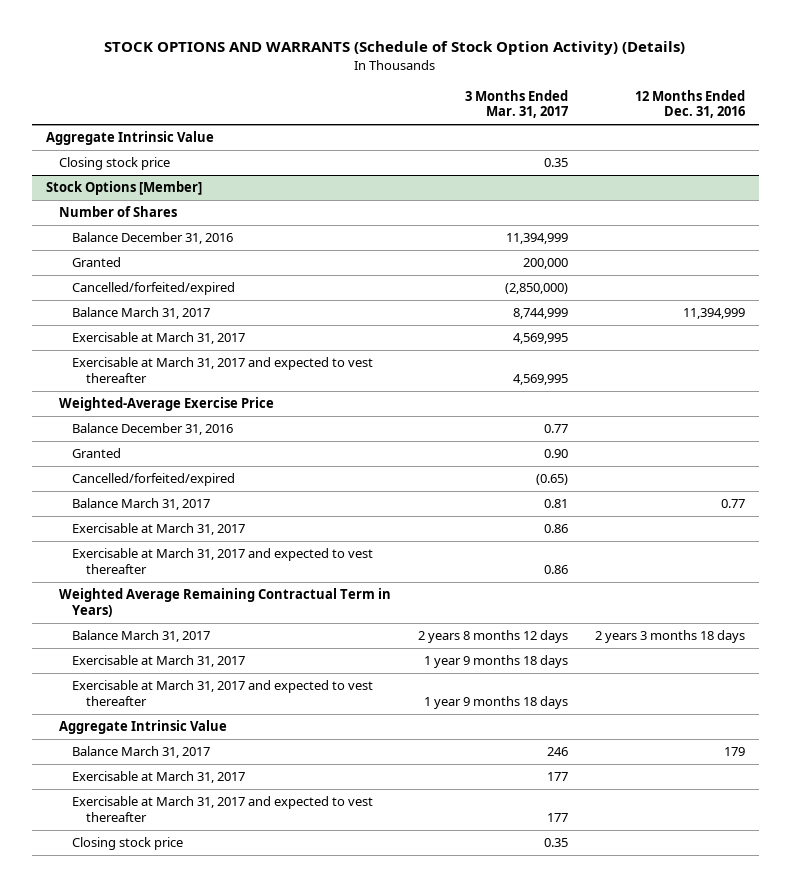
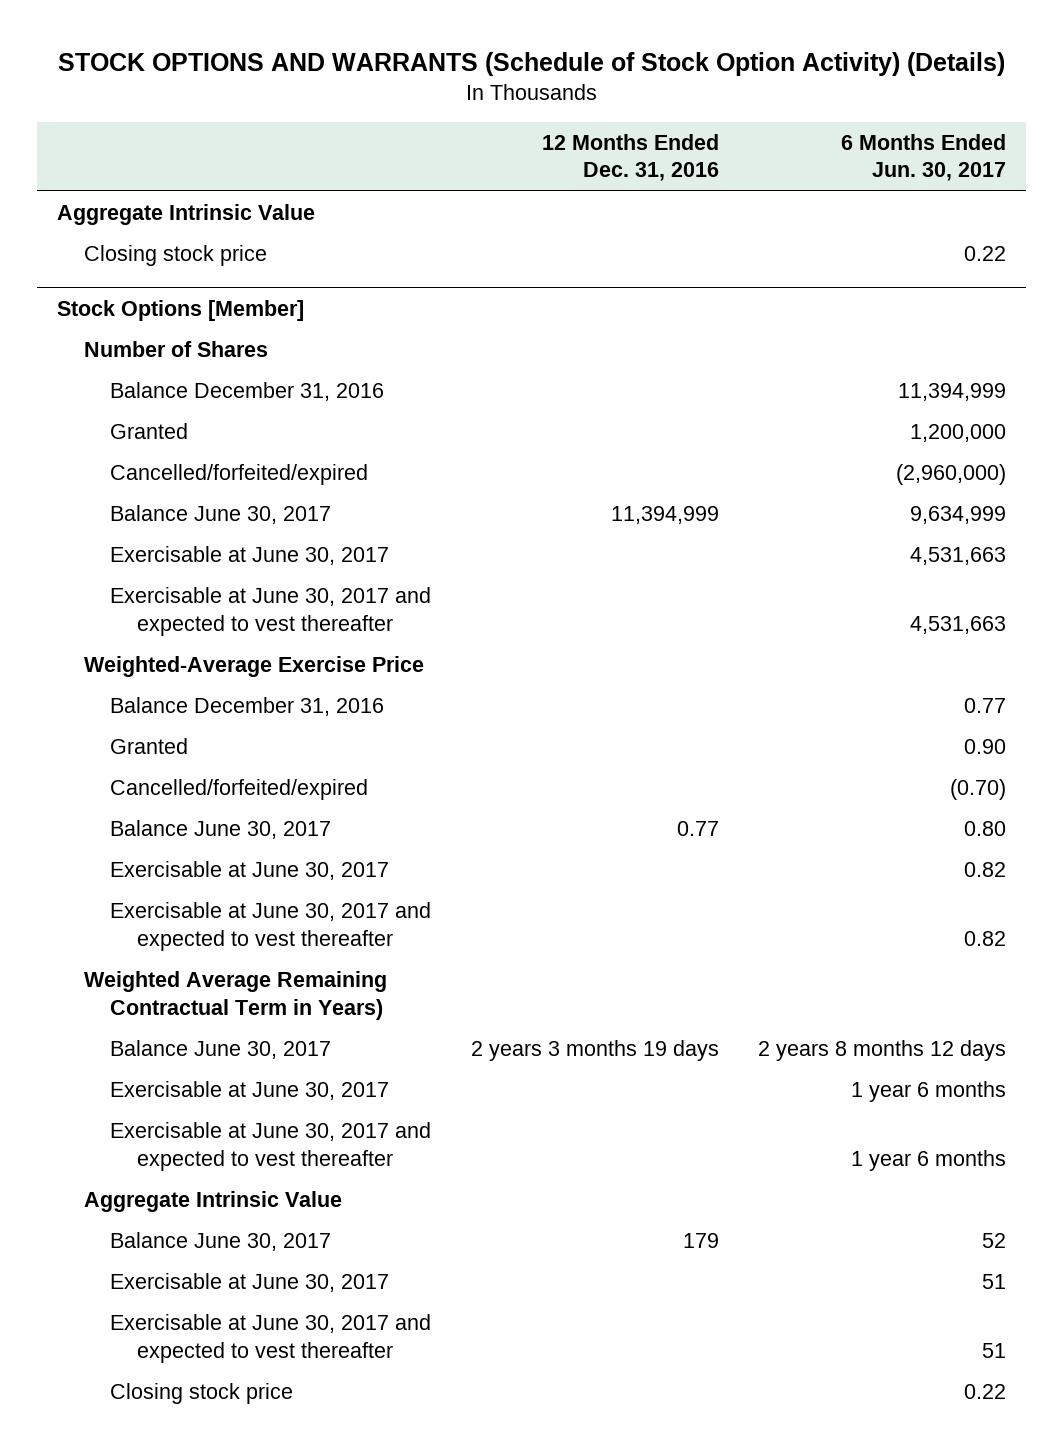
- | 3 Months Ended Mar. 31, 2017 | 12 Months Ended Dec. 31, 2016
+ | 12 Months Ended Dec. 31, 2016 | 6 Months Ended Jun. 30, 2017
@ Stock Options [Member]
- Balance March 31, 2017 | 8,744,999 | 11,394,999
- Exercisable at March 31, 2017 | 4,569,995 |
- Exercisable at March 31, 2017 and expected to vest thereafter | 4,569,995 |
+ Balance June 30, 2017 | 11,394,999 | 9,634,999
+ Exercisable at June 30, 2017 | | 4,531,663
+ Exercisable at June 30, 2017 and expected to vest thereafter | | 4,531,663
- Balance March 31, 2017 | 0.81 | 0.77
- Exercisable at March 31, 2017 | 0.86 |
- Exercisable at March 31, 2017 and expected to vest thereafter | 0.86 |
+ Balance June 30, 2017 | 0.77 | 0.80
+ Exercisable at June 30, 2017 | | 0.82
+ Exercisable at June 30, 2017 and expected to vest thereafter | | 0.82
- Balance March 31, 2017 | 2 years 8 months 12 days | 2 years 3 months 18 days
- Exercisable at March 31, 2017 | 1 year 9 months 18 days |
- Exercisable at March 31, 2017 and expected to vest thereafter | 1 year 9 months 18 days |
+ Balance June 30, 2017 | 2 years 3 months 19 days | 2 years 8 months 12 days
+ Exercisable at June 30, 2017 | | 1 year 6 months
+ Exercisable at June 30, 2017 and expected to vest thereafter | | 1 year 6 months
- Balance March 31, 2017 | 246 | 179
- Exercisable at March 31, 2017 | 177 |
- Exercisable at March 31, 2017 and expected to vest thereafter | 177 |
+ Balance June 30, 2017 | 179 | 52
+ Exercisable at June 30, 2017 | | 51
+ Exercisable at June 30, 2017 and expected to vest thereafter | | 51

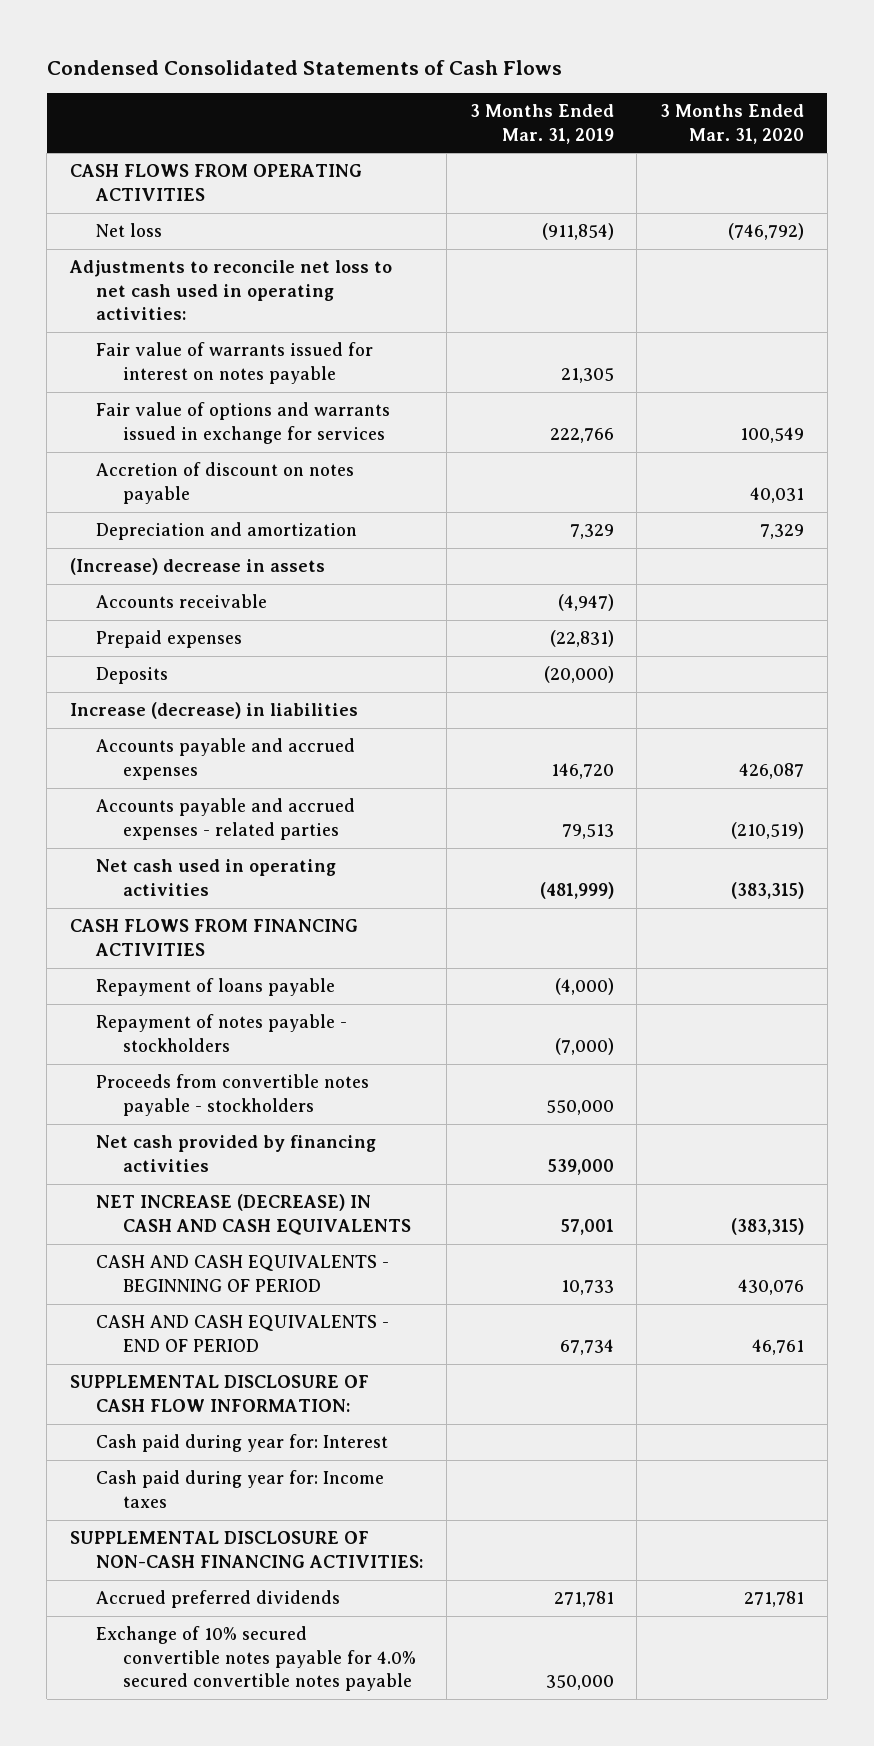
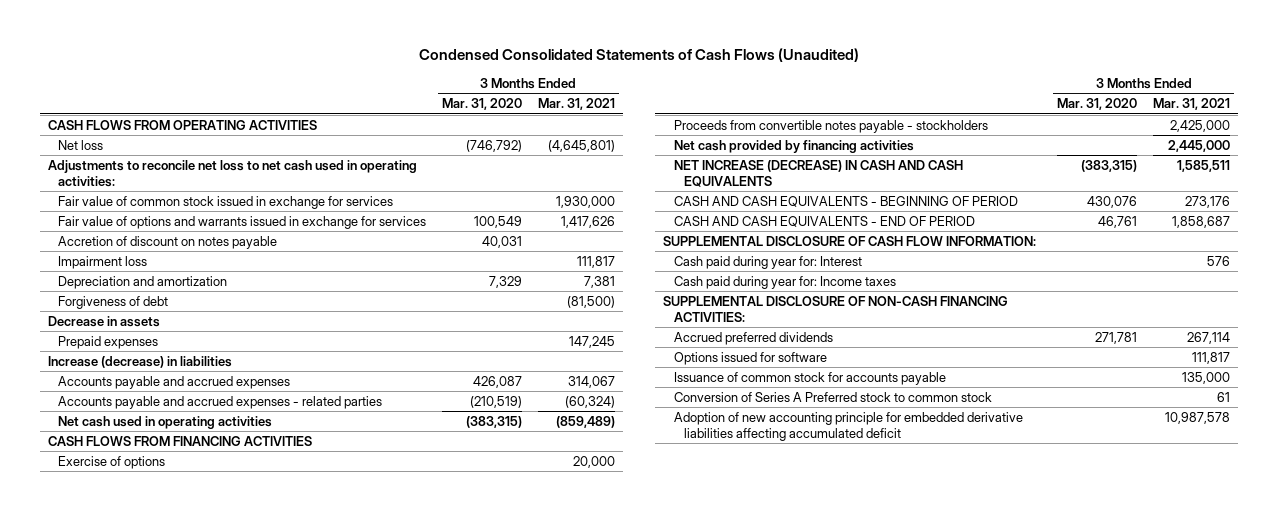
- Condensed Consolidated Statements of Cash Flows
+ Condensed Consolidated Statements of Cash Flows (Unaudited)
- | 3 Months Ended Mar. 31, 2019 | 3 Months Ended Mar. 31, 2020
+ | 3 Months Ended Mar. 31, 2020 | 3 Months Ended Mar. 31, 2021
- Fair value of warrants issued for interest on notes payable | 21,305 |
+ Fair value of common stock issued in exchange for services | | 1,930,000
+ Impairment loss | | 111,817
- (Increase) decrease in assets
- Accounts receivable | (4,947) |
+ Forgiveness of debt | | (81,500)
+ Decrease in assets
- Deposits | (20,000) |
- Repayment of loans payable | (4,000) |
- Repayment of notes payable - stockholders | (7,000) |
+ Exercise of options | | 20,000
- Exchange of 10% secured convertible notes payable for 4.0% secured convertible notes payable | 350,000 |
+ Options issued for software | | 111,817
+ Issuance of common stock for accounts payable | | 135,000
+ Conversion of Series A Preferred stock to common stock | | 61
+ Adoption of new accounting principle for embedded derivative liabilities affecting accumulated deficit | | 10,987,578

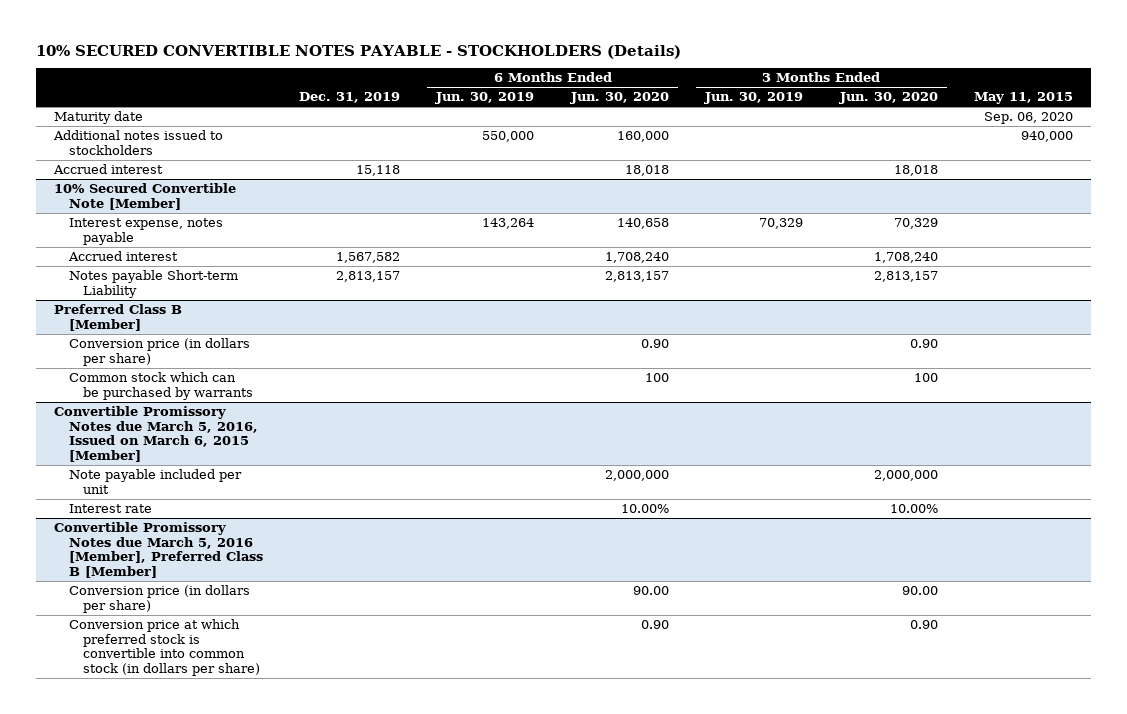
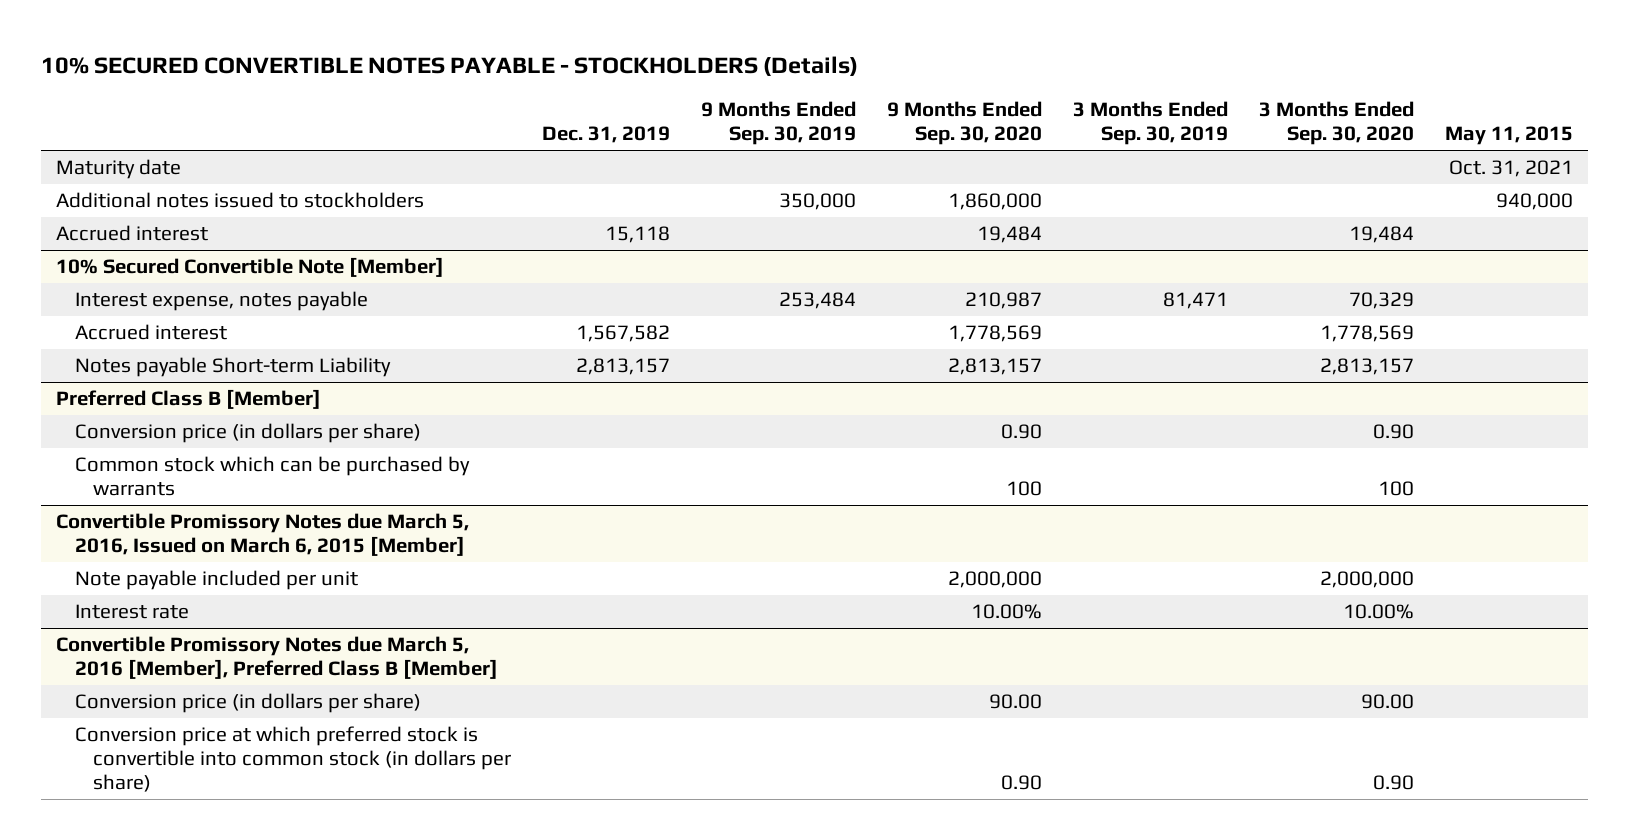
- | Dec. 31, 2019 | 6 Months Ended Jun. 30, 2019 | 6 Months Ended Jun. 30, 2020 | 3 Months Ended Jun. 30, 2019 | 3 Months Ended Jun. 30, 2020 | May 11, 2015
+ | Dec. 31, 2019 | 9 Months Ended Sep. 30, 2019 | 9 Months Ended Sep. 30, 2020 | 3 Months Ended Sep. 30, 2019 | 3 Months Ended Sep. 30, 2020 | May 11, 2015
- Maturity date | | | | | | Sep. 06, 2020
+ Maturity date | | | | | | Oct. 31, 2021

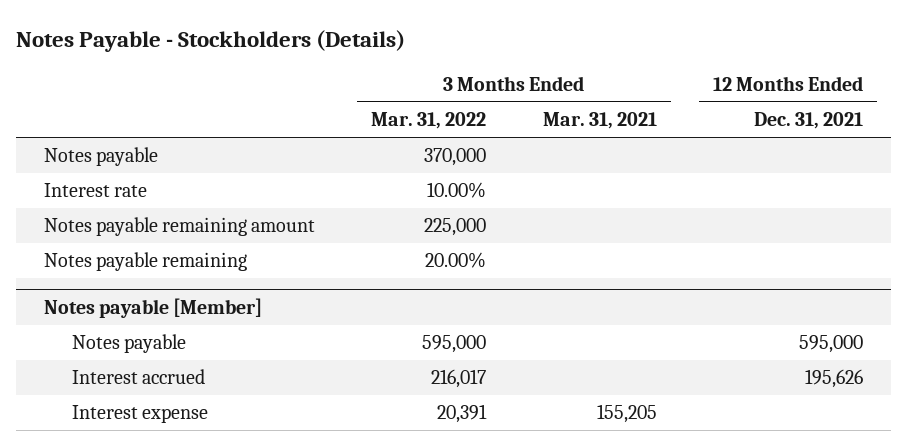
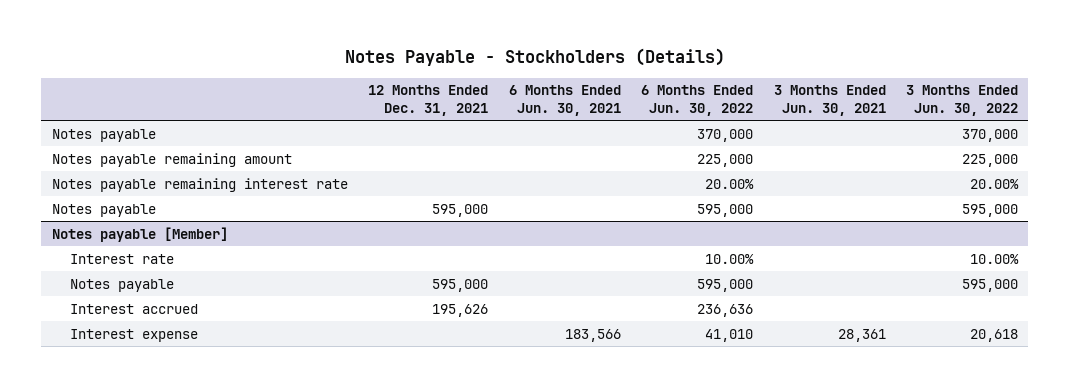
- | 3 Months Ended Mar. 31, 2022 | 3 Months Ended Mar. 31, 2021 | 12 Months Ended Dec. 31, 2021
+ | 12 Months Ended Dec. 31, 2021 | 6 Months Ended Jun. 30, 2021 | 6 Months Ended Jun. 30, 2022 | 3 Months Ended Jun. 30, 2021 | 3 Months Ended Jun. 30, 2022
- Interest rate | 10.00% | |
- Notes payable remaining | 20.00% | |
+ Notes payable remaining interest rate | | | 20.00% | | 20.00%
+ Notes payable | 595,000 | | 595,000 | | 595,000
@ Notes payable [Member]
+ Interest rate | | | 10.00% | | 10.00%

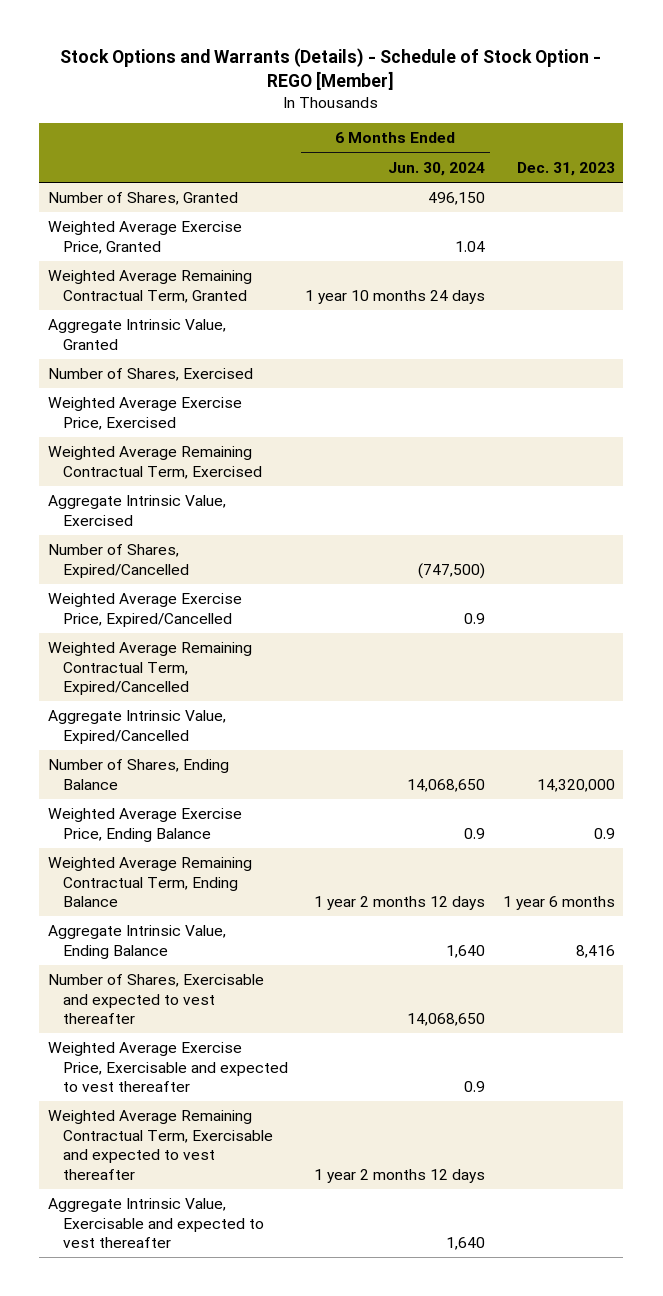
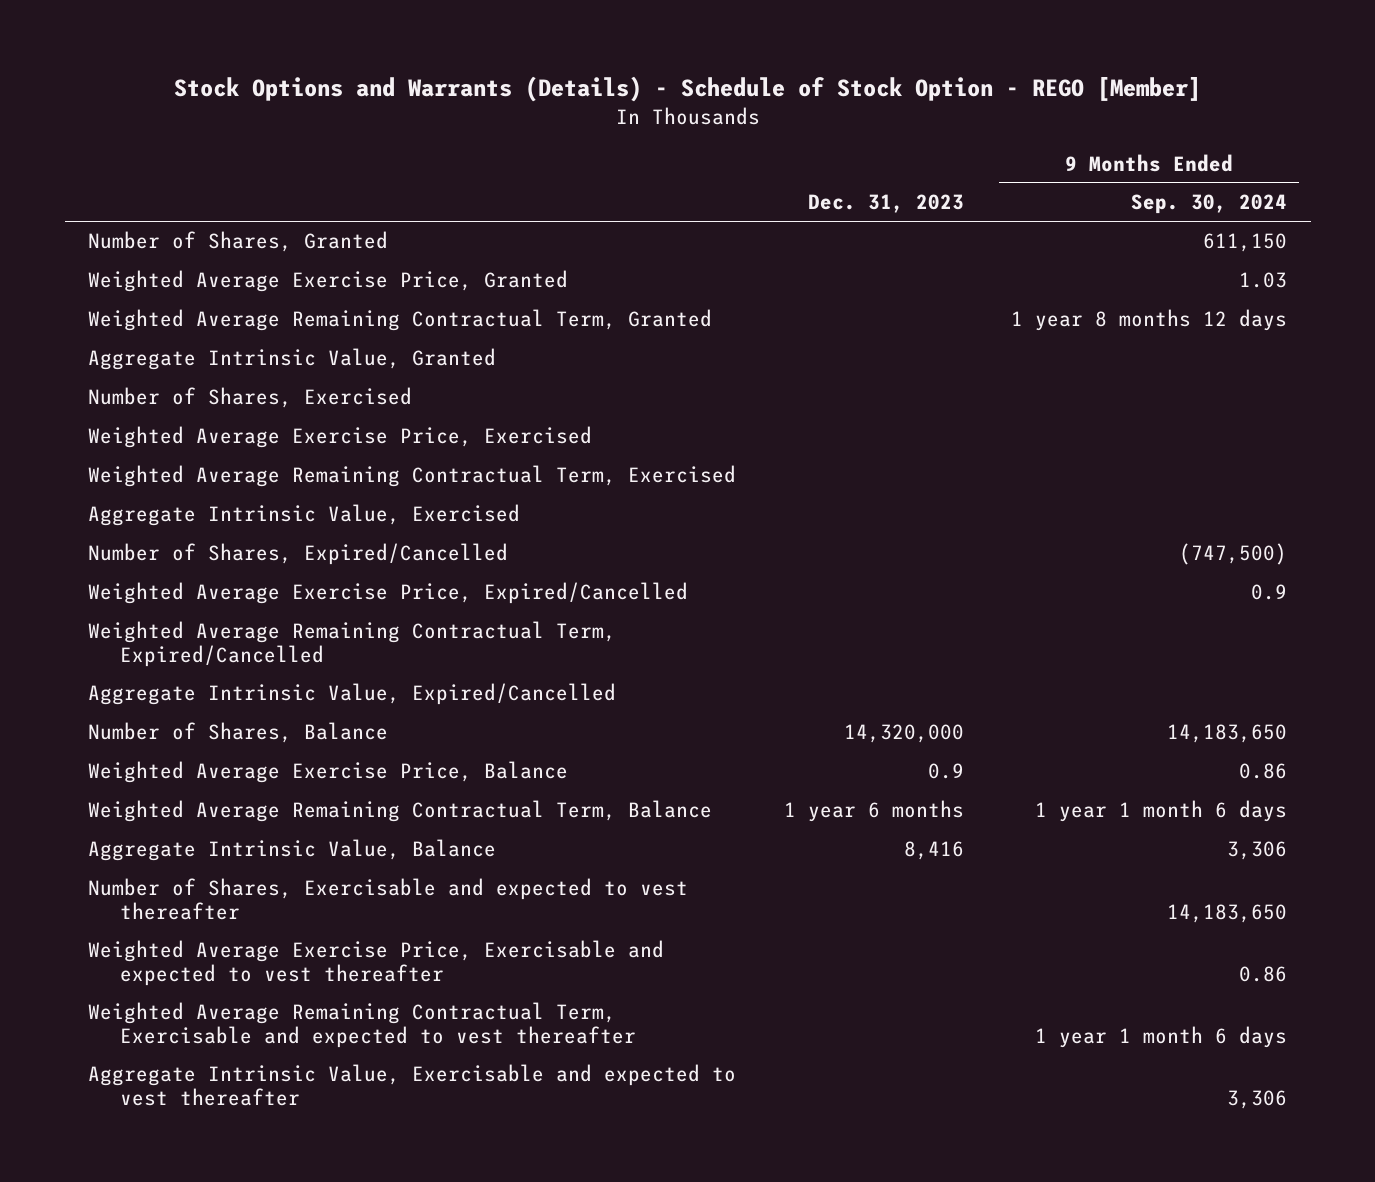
- | 6 Months Ended Jun. 30, 2024 | Dec. 31, 2023
+ | Dec. 31, 2023 | 9 Months Ended Sep. 30, 2024
- Number of Shares, Ending Balance | 14,068,650 | 14,320,000
- Weighted Average Exercise Price, Ending Balance | 0.9 | 0.9
- Weighted Average Remaining Contractual Term, Ending Balance | 1 year 2 months 12 days | 1 year 6 months
- Aggregate Intrinsic Value, Ending Balance | 1,640 | 8,416
+ Number of Shares, Balance | 14,320,000 | 14,183,650
+ Weighted Average Exercise Price, Balance | 0.9 | 0.86
+ Weighted Average Remaining Contractual Term, Balance | 1 year 6 months | 1 year 1 month 6 days
+ Aggregate Intrinsic Value, Balance | 8,416 | 3,306

